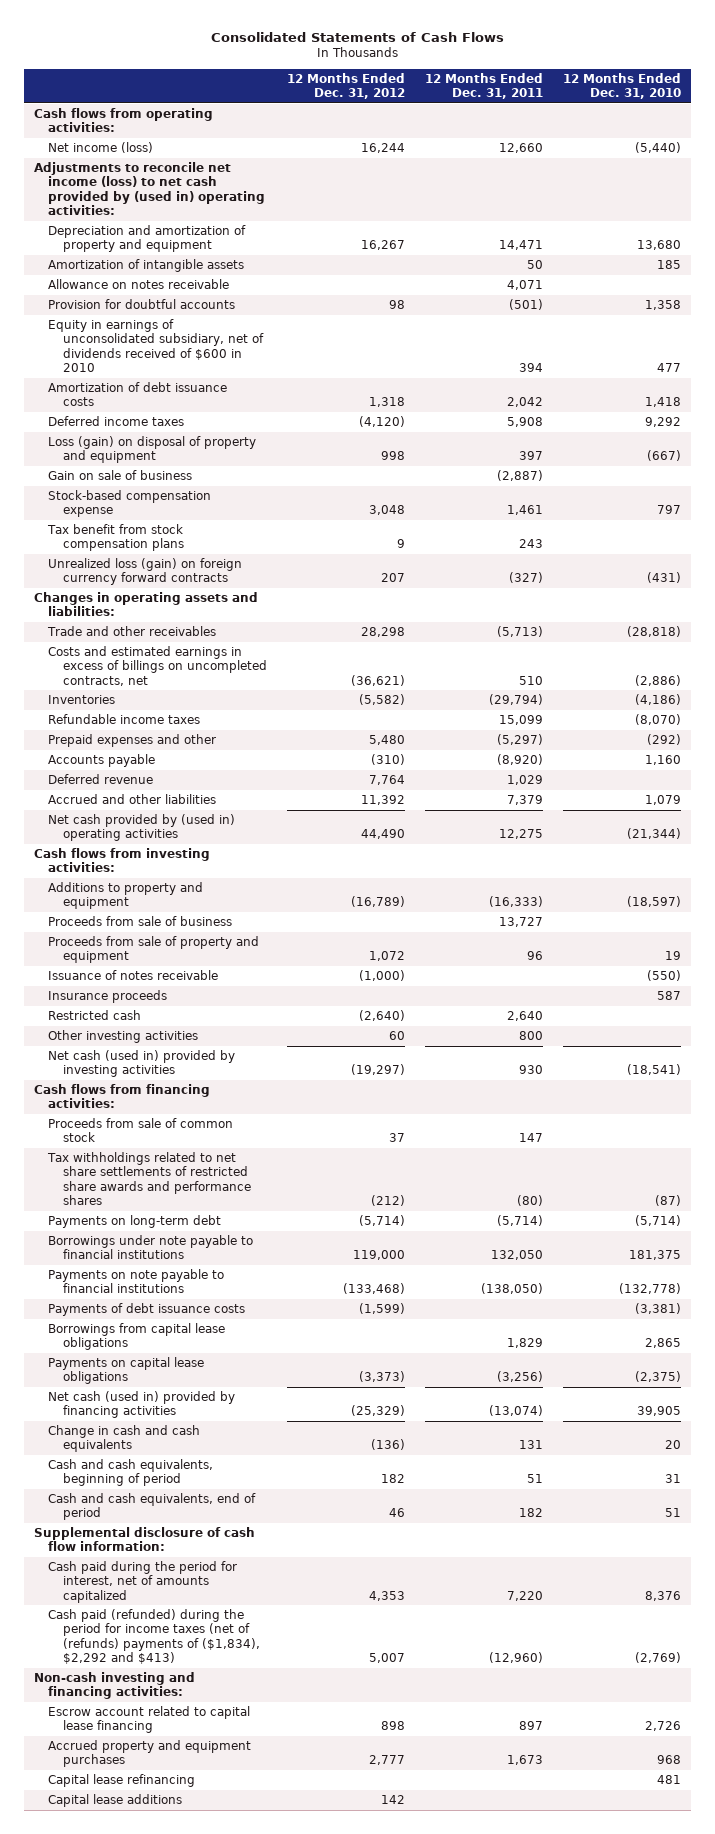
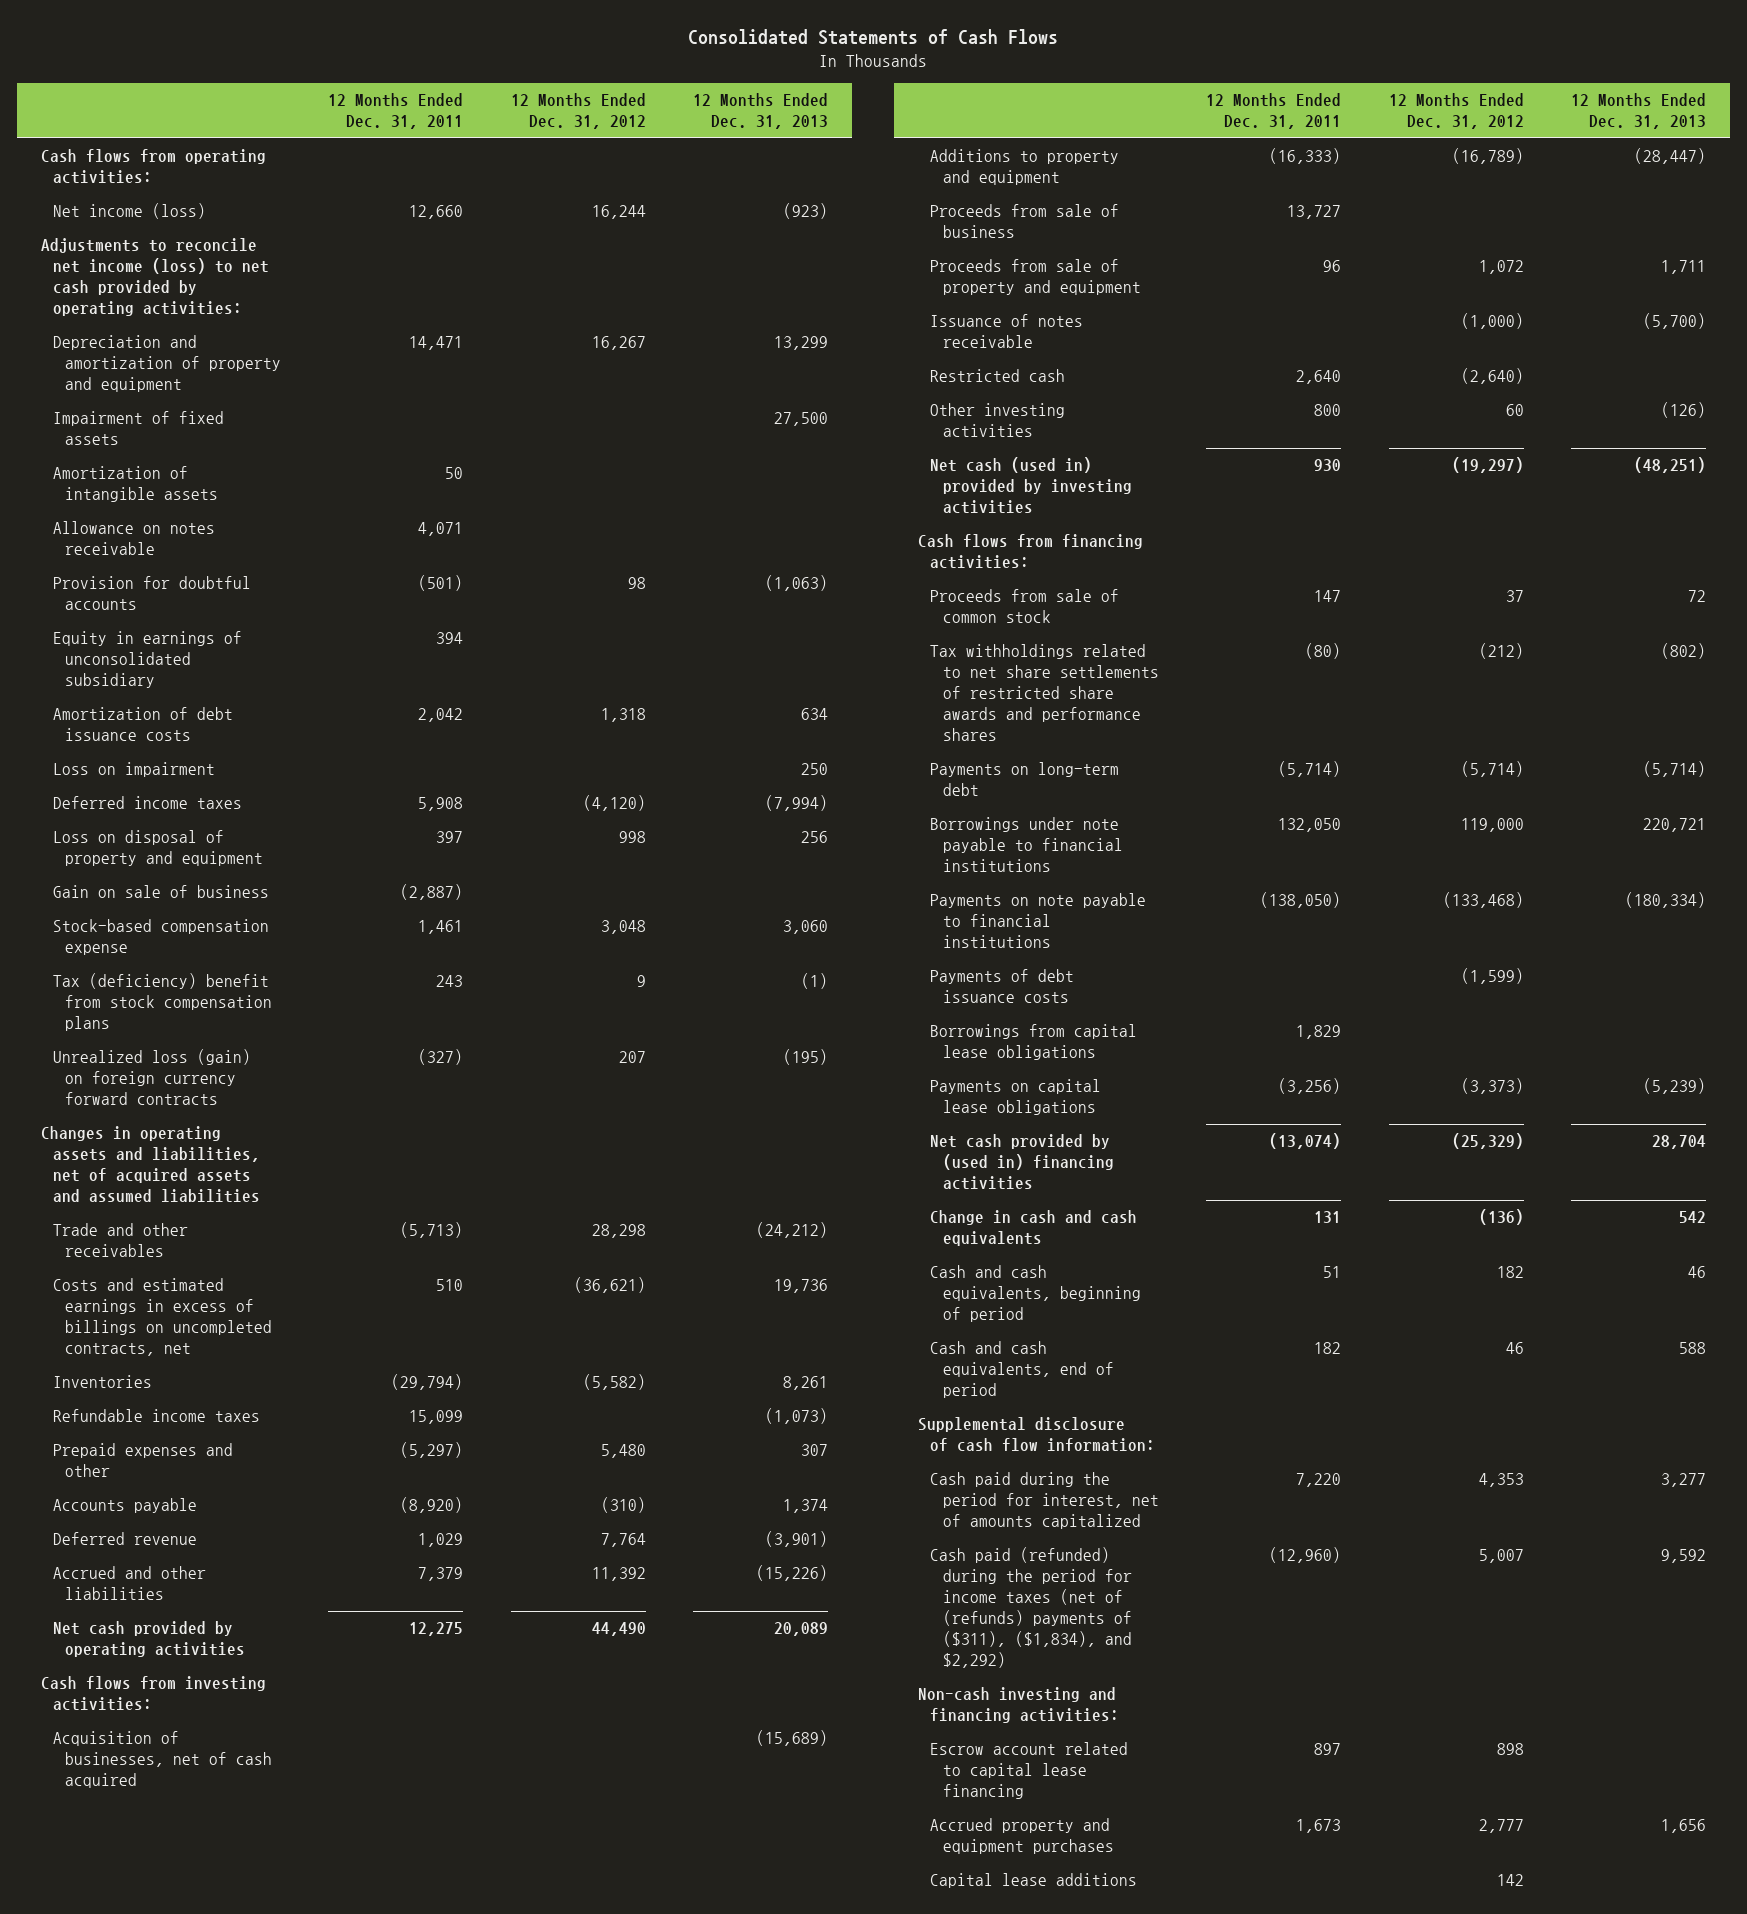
- | 12 Months Ended Dec. 31, 2012 | 12 Months Ended Dec. 31, 2011 | 12 Months Ended Dec. 31, 2010
+ | 12 Months Ended Dec. 31, 2011 | 12 Months Ended Dec. 31, 2012 | 12 Months Ended Dec. 31, 2013
- Adjustments to reconcile net income (loss) to net cash provided by (used in) operating activities:
+ Adjustments to reconcile net income (loss) to net cash provided by operating activities:
+ Impairment of fixed assets | | | 27,500
- Equity in earnings of unconsolidated subsidiary, net of dividends received of $600 in 2010 | | 394 | 477
+ Equity in earnings of unconsolidated subsidiary | 394 | |
+ Loss on impairment | | | 250
- Loss (gain) on disposal of property and equipment | 998 | 397 | (667)
+ Loss on disposal of property and equipment | 397 | 998 | 256
- Tax benefit from stock compensation plans | 9 | 243 |
+ Tax (deficiency) benefit from stock compensation plans | 243 | 9 | (1)
- Changes in operating assets and liabilities:
+ Changes in operating assets and liabilities, net of acquired assets and assumed liabilities
- Net cash provided by (used in) operating activities | 44,490 | 12,275 | (21,344)
+ Net cash provided by operating activities | 12,275 | 44,490 | 20,089
+ Acquisition of businesses, net of cash acquired | | | (15,689)
- Insurance proceeds | | | 587
- Net cash (used in) provided by financing activities | (25,329) | (13,074) | 39,905
+ Net cash provided by (used in) financing activities | (13,074) | (25,329) | 28,704
- Cash paid (refunded) during the period for income taxes (net of (refunds) payments of ($1,834), $2,292 and $413) | 5,007 | (12,960) | (2,769)
+ Cash paid (refunded) during the period for income taxes (net of (refunds) payments of ($311), ($1,834), and $2,292) | (12,960) | 5,007 | 9,592
- Capital lease refinancing | | | 481

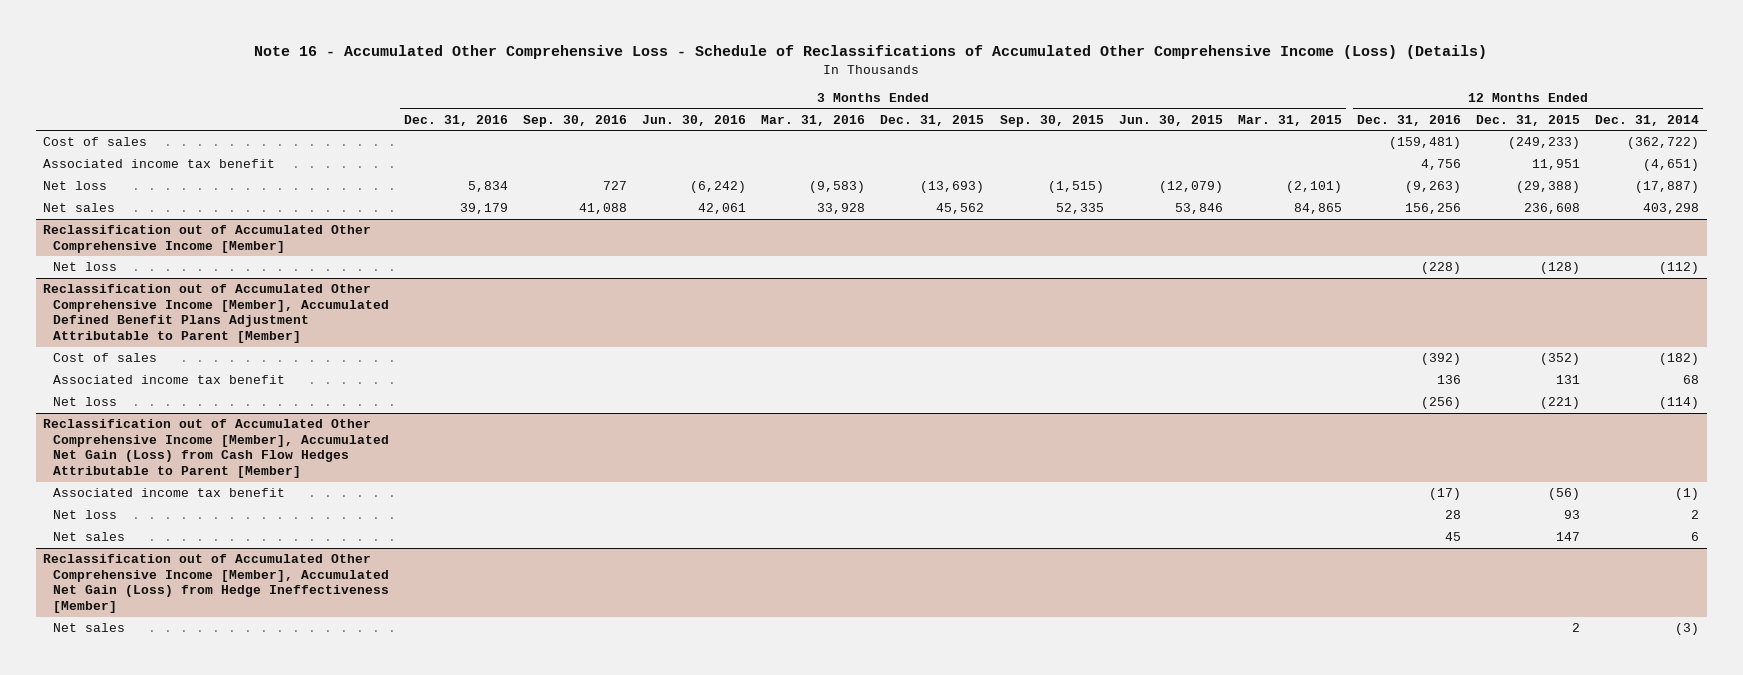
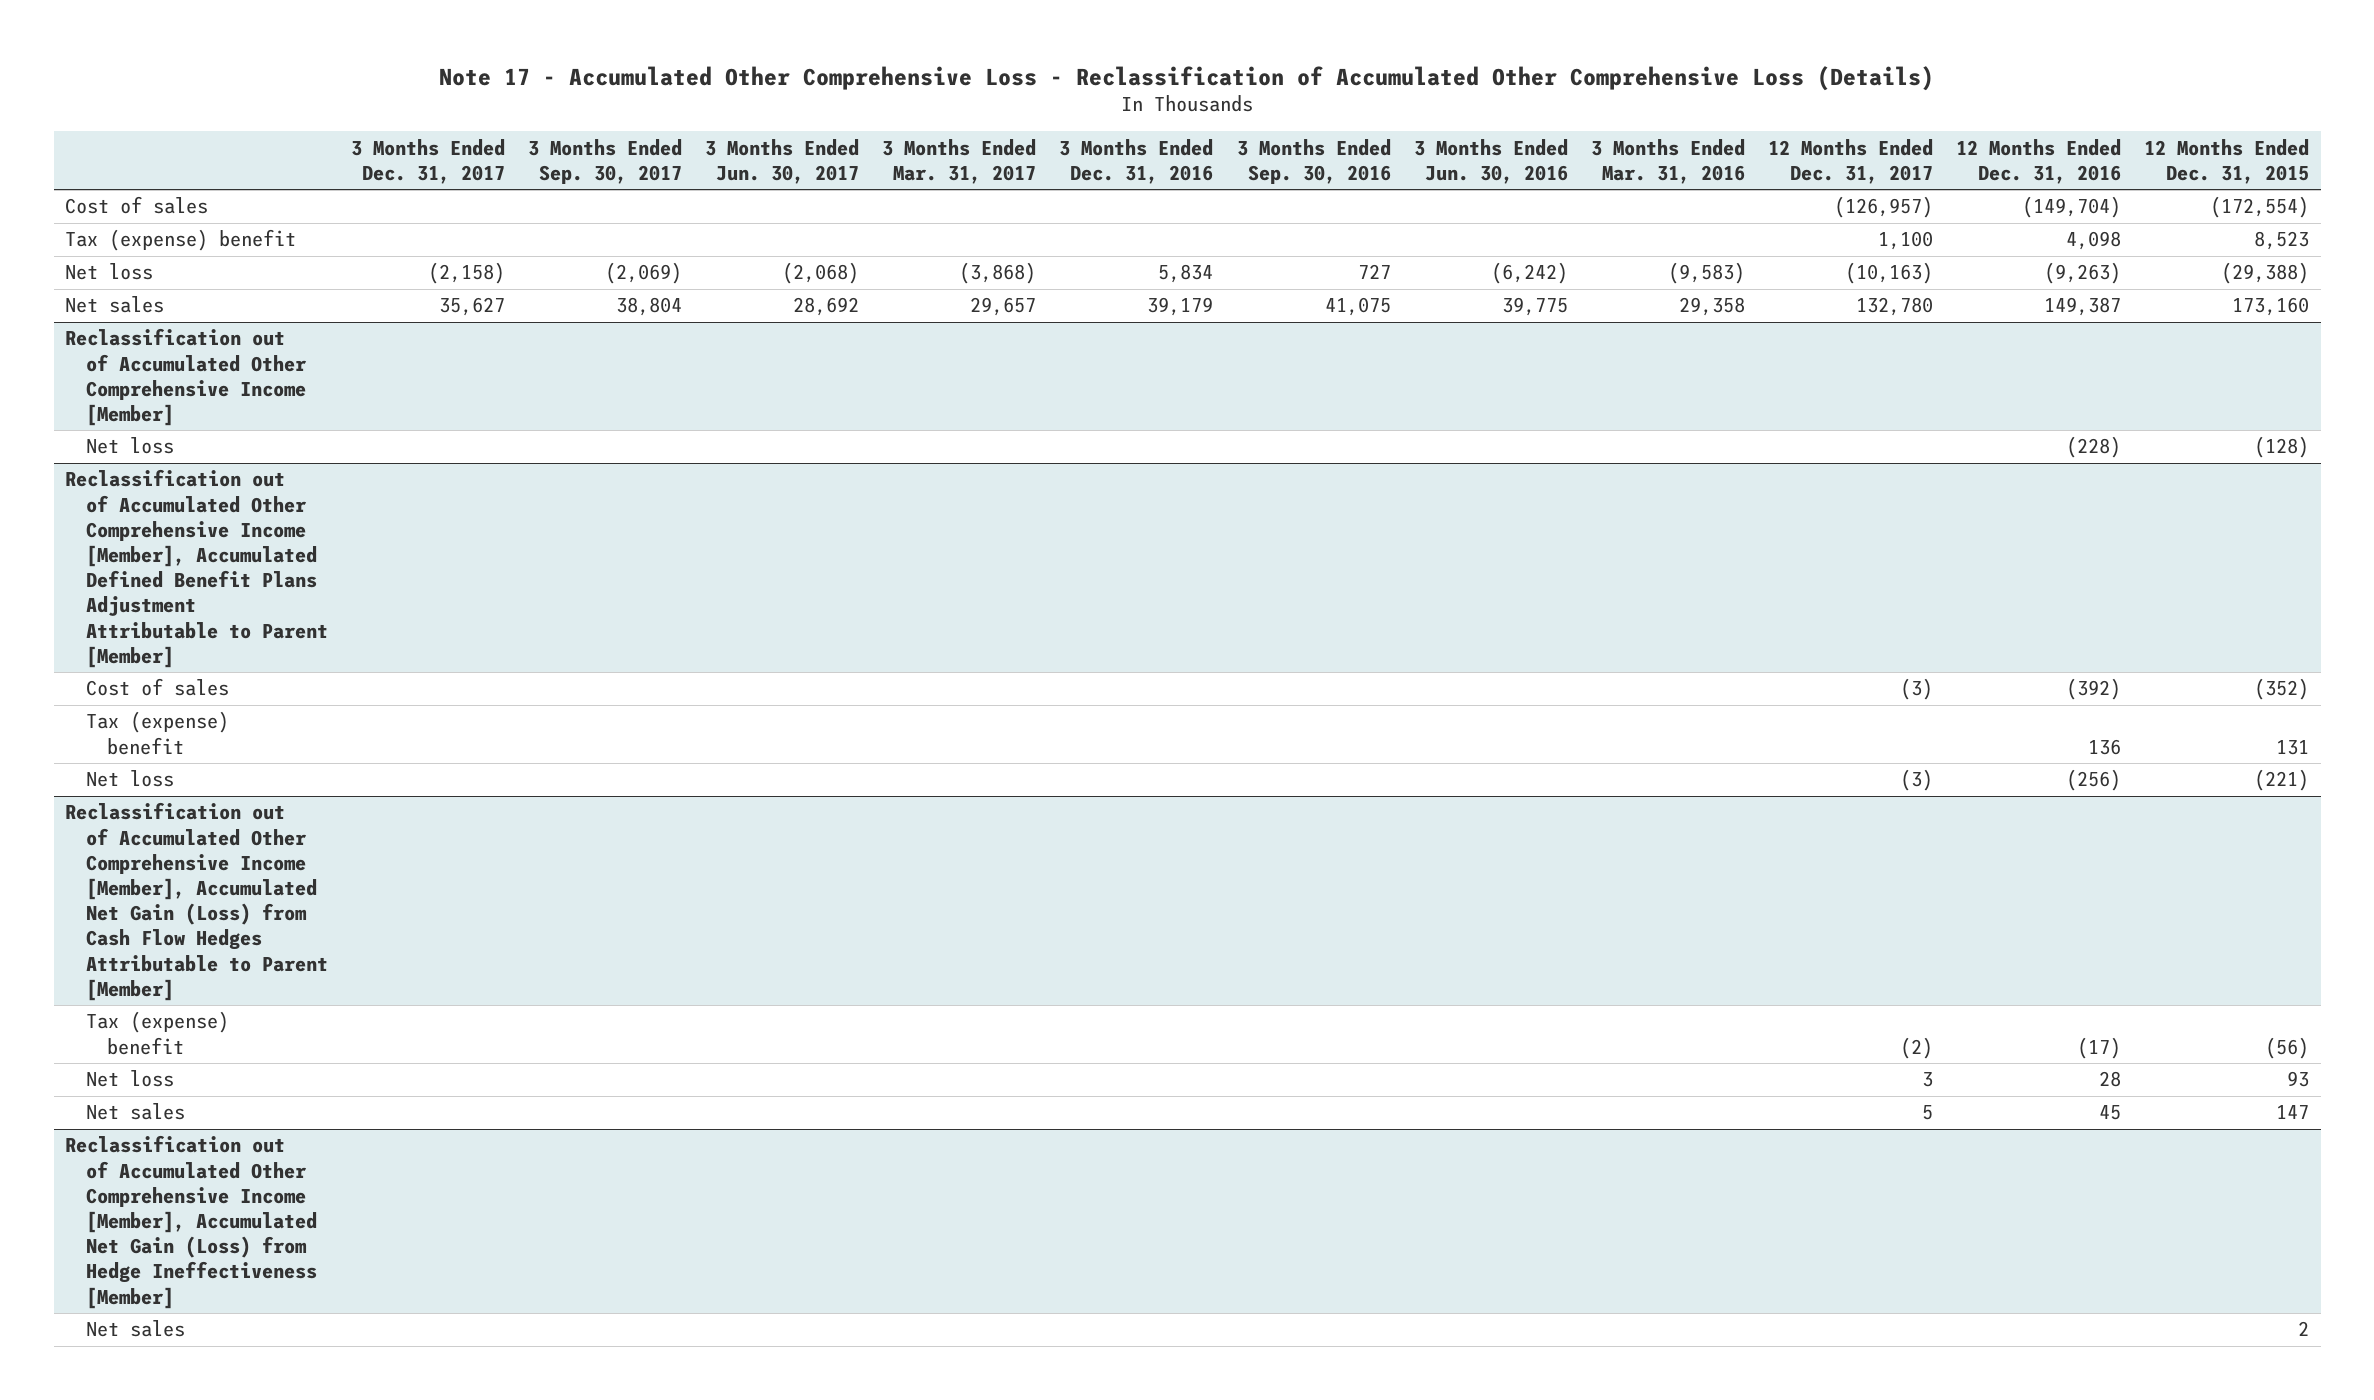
- Note 16 - Accumulated Other Comprehensive Loss - Schedule of Reclassifications of Accumulated Other Comprehensive Income (Loss) (Details)
+ Note 17 - Accumulated Other Comprehensive Loss - Reclassification of Accumulated Other Comprehensive Loss (Details)
- | 3 Months Ended Dec. 31, 2016 | 3 Months Ended Sep. 30, 2016 | 3 Months Ended Jun. 30, 2016 | 3 Months Ended Mar. 31, 2016 | 3 Months Ended Dec. 31, 2015 | 3 Months Ended Sep. 30, 2015 | 3 Months Ended Jun. 30, 2015 | 3 Months Ended Mar. 31, 2015 | 12 Months Ended Dec. 31, 2016 | 12 Months Ended Dec. 31, 2015 | 12 Months Ended Dec. 31, 2014
+ | 3 Months Ended Dec. 31, 2017 | 3 Months Ended Sep. 30, 2017 | 3 Months Ended Jun. 30, 2017 | 3 Months Ended Mar. 31, 2017 | 3 Months Ended Dec. 31, 2016 | 3 Months Ended Sep. 30, 2016 | 3 Months Ended Jun. 30, 2016 | 3 Months Ended Mar. 31, 2016 | 12 Months Ended Dec. 31, 2017 | 12 Months Ended Dec. 31, 2016 | 12 Months Ended Dec. 31, 2015
- Cost of sales | | | | | | | | | (159,481) | (249,233) | (362,722)
- Associated income tax benefit | | | | | | | | | 4,756 | 11,951 | (4,651)
+ Cost of sales | | | | | | | | | (126,957) | (149,704) | (172,554)
+ Tax (expense) benefit | | | | | | | | | 1,100 | 4,098 | 8,523
- Net sales | 39,179 | 41,088 | 42,061 | 33,928 | 45,562 | 52,335 | 53,846 | 84,865 | 156,256 | 236,608 | 403,298
+ Net sales | 35,627 | 38,804 | 28,692 | 29,657 | 39,179 | 41,075 | 39,775 | 29,358 | 132,780 | 149,387 | 173,160
@ Reclassification out of Accumulated Other Comprehensive Income [Member], Accumulated Defined Benefit Plans Adjustment Attributable to Parent [Member]
- Associated income tax benefit | | | | | | | | | 136 | 131 | 68
+ Tax (expense) benefit | | | | | | | | | | 136 | 131
@ Reclassification out of Accumulated Other Comprehensive Income [Member], Accumulated Net Gain (Loss) from Cash Flow Hedges Attributable to Parent [Member]
- Associated income tax benefit | | | | | | | | | (17) | (56) | (1)
+ Tax (expense) benefit | | | | | | | | | (2) | (17) | (56)

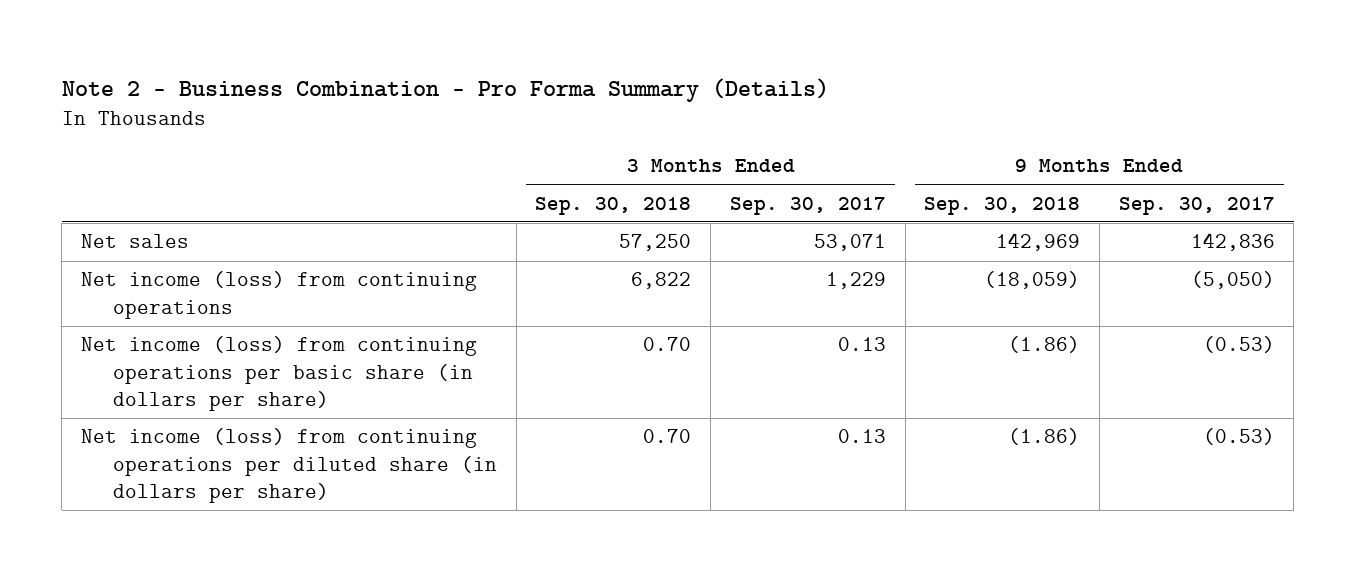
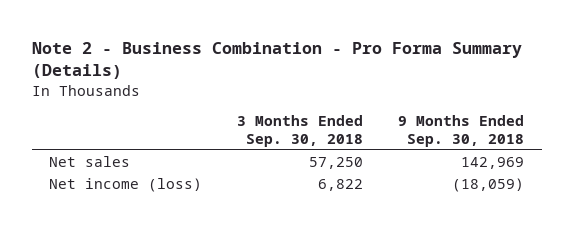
- | 3 Months Ended Sep. 30, 2018 | 3 Months Ended Sep. 30, 2017 | 9 Months Ended Sep. 30, 2018 | 9 Months Ended Sep. 30, 2017
+ | 3 Months Ended Sep. 30, 2018 | 9 Months Ended Sep. 30, 2018
- Net income (loss) from continuing operations | 6,822 | 1,229 | (18,059) | (5,050)
- Net income (loss) from continuing operations per basic share (in dollars per share) | 0.70 | 0.13 | (1.86) | (0.53)
- Net income (loss) from continuing operations per diluted share (in dollars per share) | 0.70 | 0.13 | (1.86) | (0.53)
+ Net income (loss) | 6,822 | (18,059)

